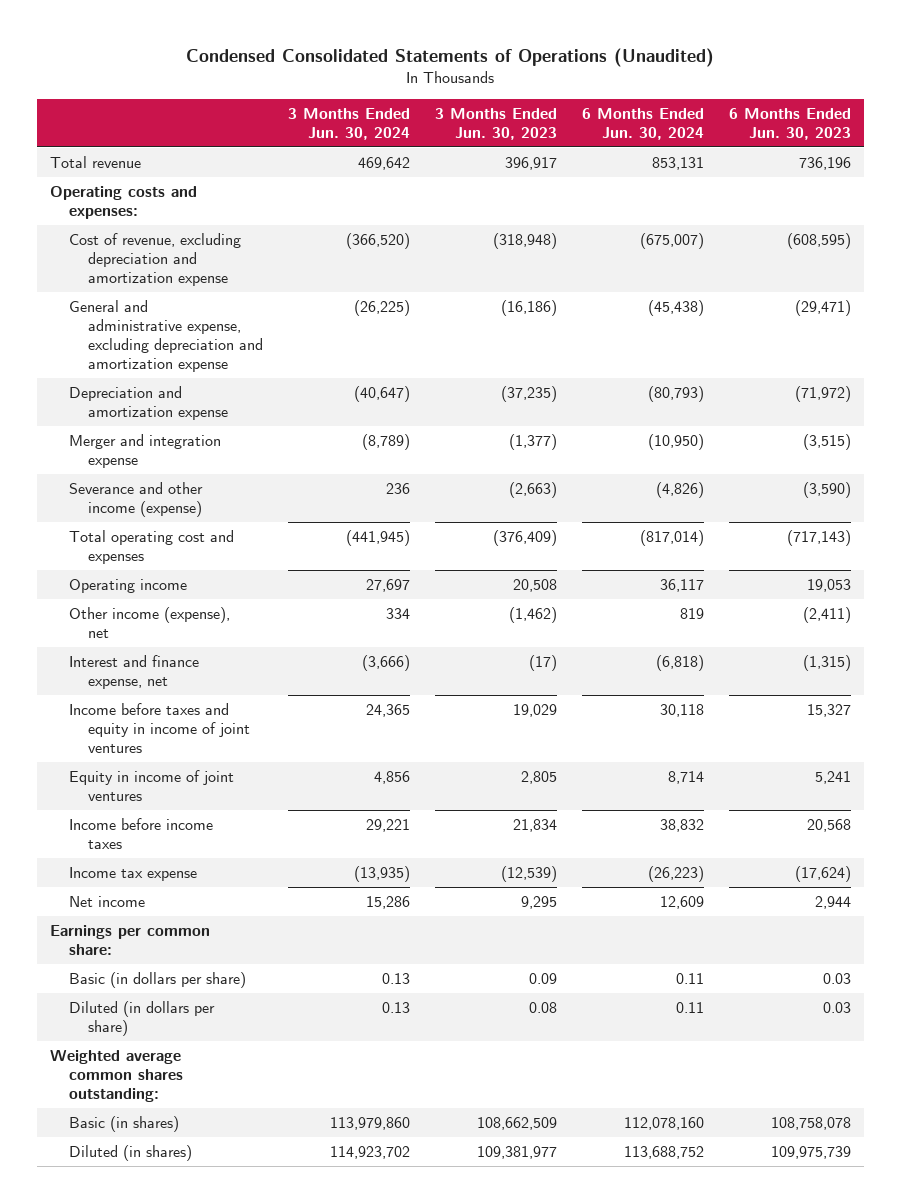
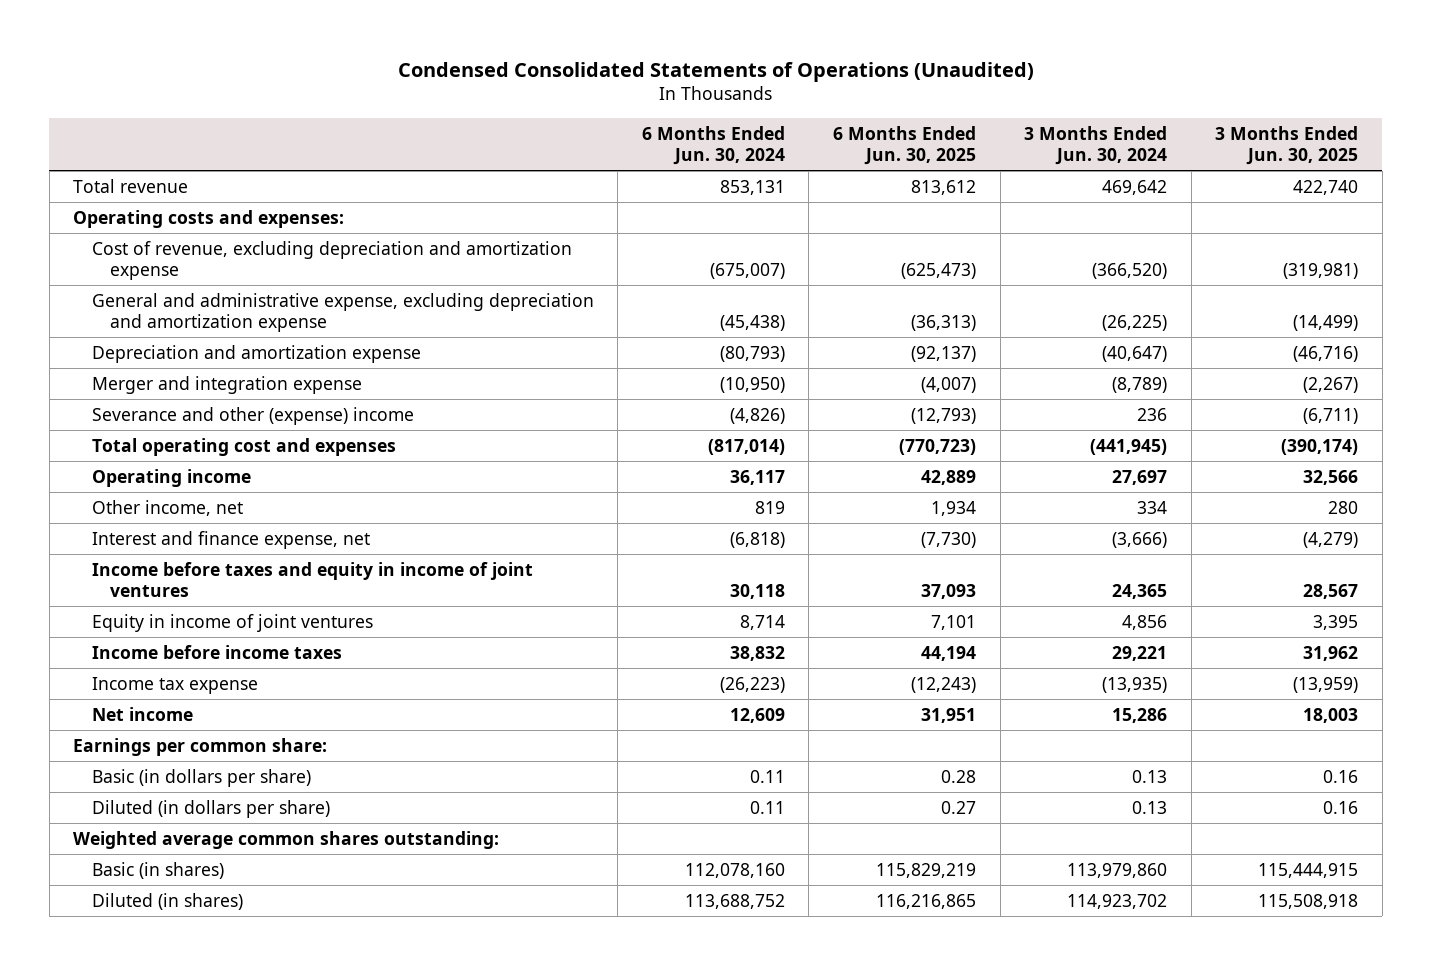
- | 3 Months Ended Jun. 30, 2024 | 3 Months Ended Jun. 30, 2023 | 6 Months Ended Jun. 30, 2024 | 6 Months Ended Jun. 30, 2023
+ | 6 Months Ended Jun. 30, 2024 | 6 Months Ended Jun. 30, 2025 | 3 Months Ended Jun. 30, 2024 | 3 Months Ended Jun. 30, 2025
- Severance and other income (expense) | 236 | (2,663) | (4,826) | (3,590)
+ Severance and other (expense) income | (4,826) | (12,793) | 236 | (6,711)
- Other income (expense), net | 334 | (1,462) | 819 | (2,411)
+ Other income, net | 819 | 1,934 | 334 | 280

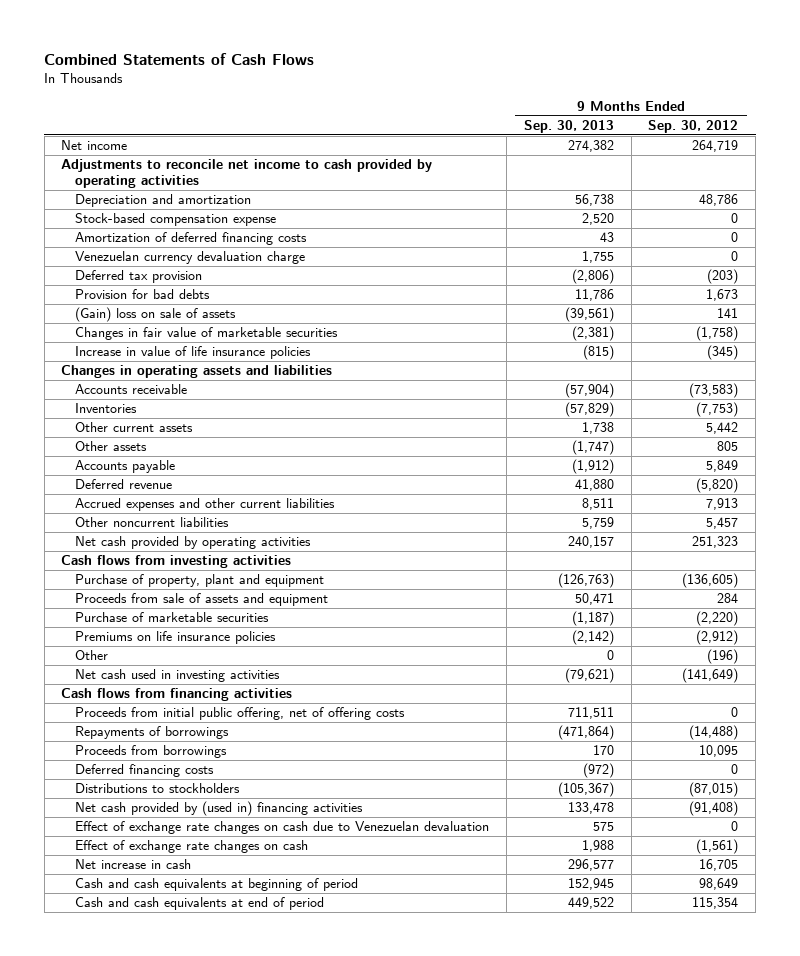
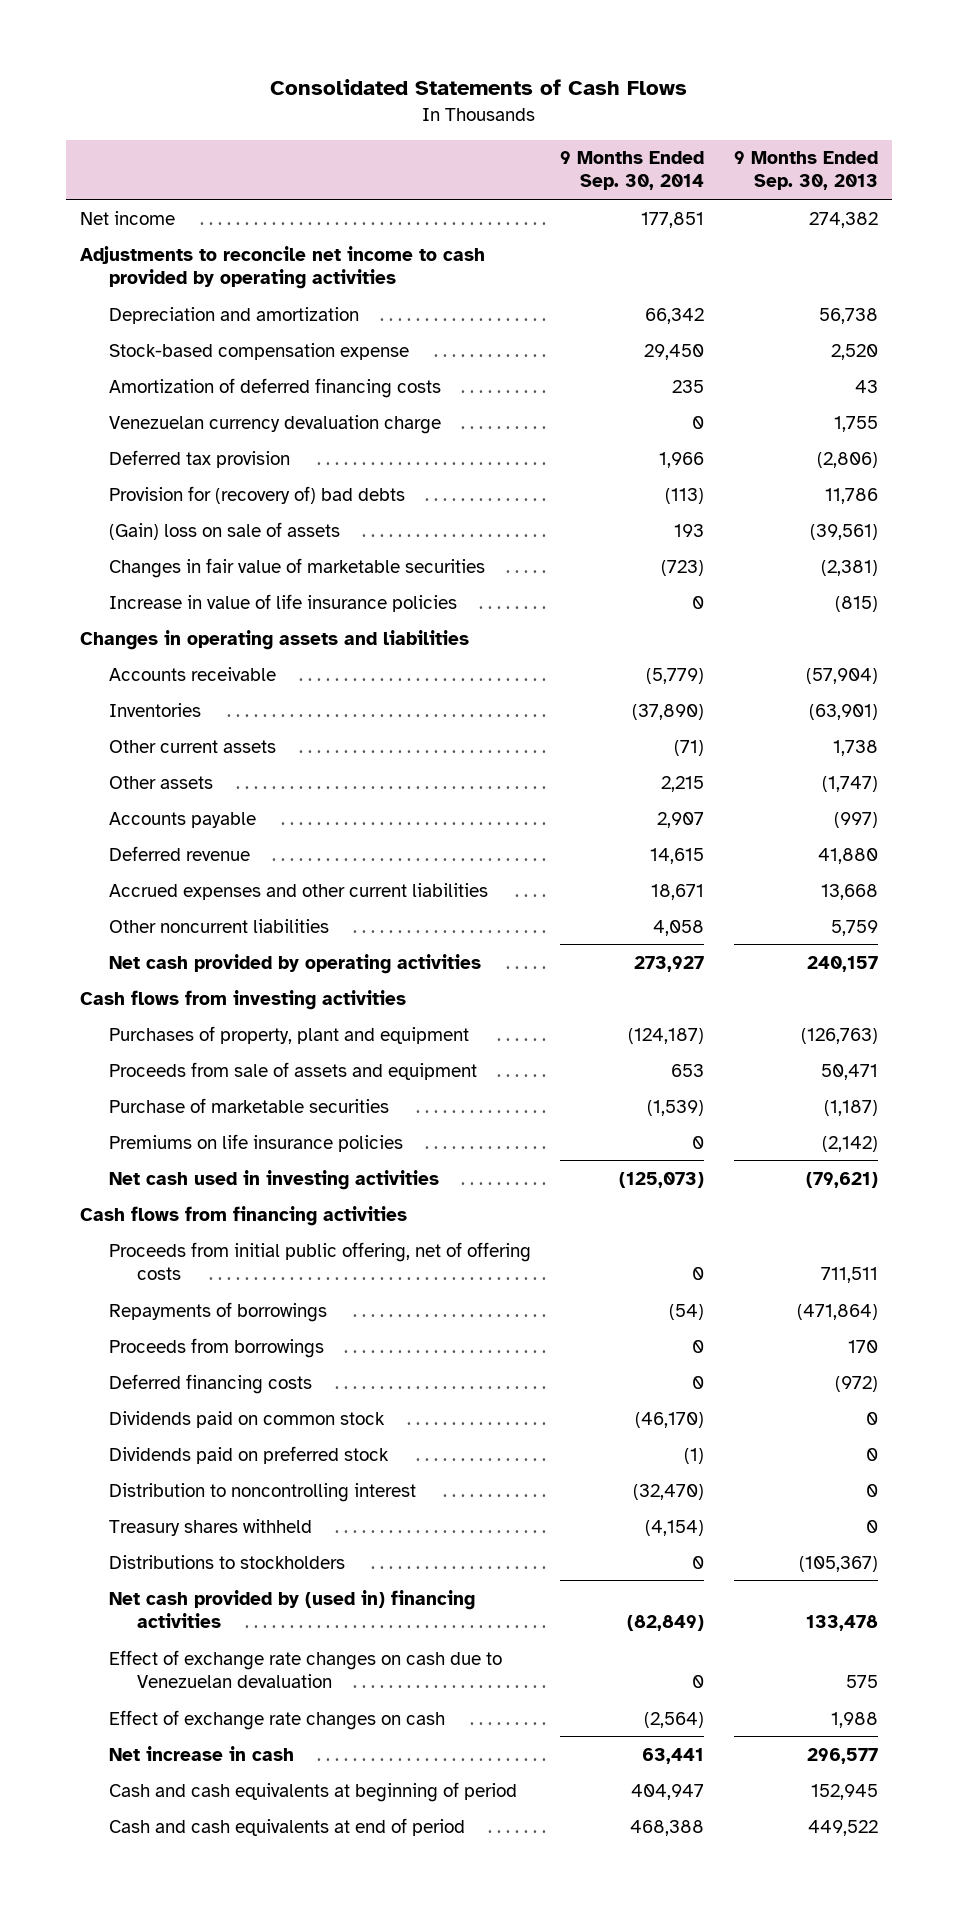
- Combined Statements of Cash Flows
+ Consolidated Statements of Cash Flows
- | 9 Months Ended Sep. 30, 2013 | 9 Months Ended Sep. 30, 2012
+ | 9 Months Ended Sep. 30, 2014 | 9 Months Ended Sep. 30, 2013
- Provision for bad debts | 11,786 | 1,673
+ Provision for (recovery of) bad debts | (113) | 11,786
- Inventories | (57,829) | (7,753)
+ Inventories | (37,890) | (63,901)
- Accounts payable | (1,912) | 5,849
+ Accounts payable | 2,907 | (997)
- Accrued expenses and other current liabilities | 8,511 | 7,913
+ Accrued expenses and other current liabilities | 18,671 | 13,668
- Purchase of property, plant and equipment | (126,763) | (136,605)
+ Purchases of property, plant and equipment | (124,187) | (126,763)
- Other | 0 | (196)
+ Dividends paid on common stock | (46,170) | 0
+ Dividends paid on preferred stock | (1) | 0
+ Distribution to noncontrolling interest | (32,470) | 0
+ Treasury shares withheld | (4,154) | 0

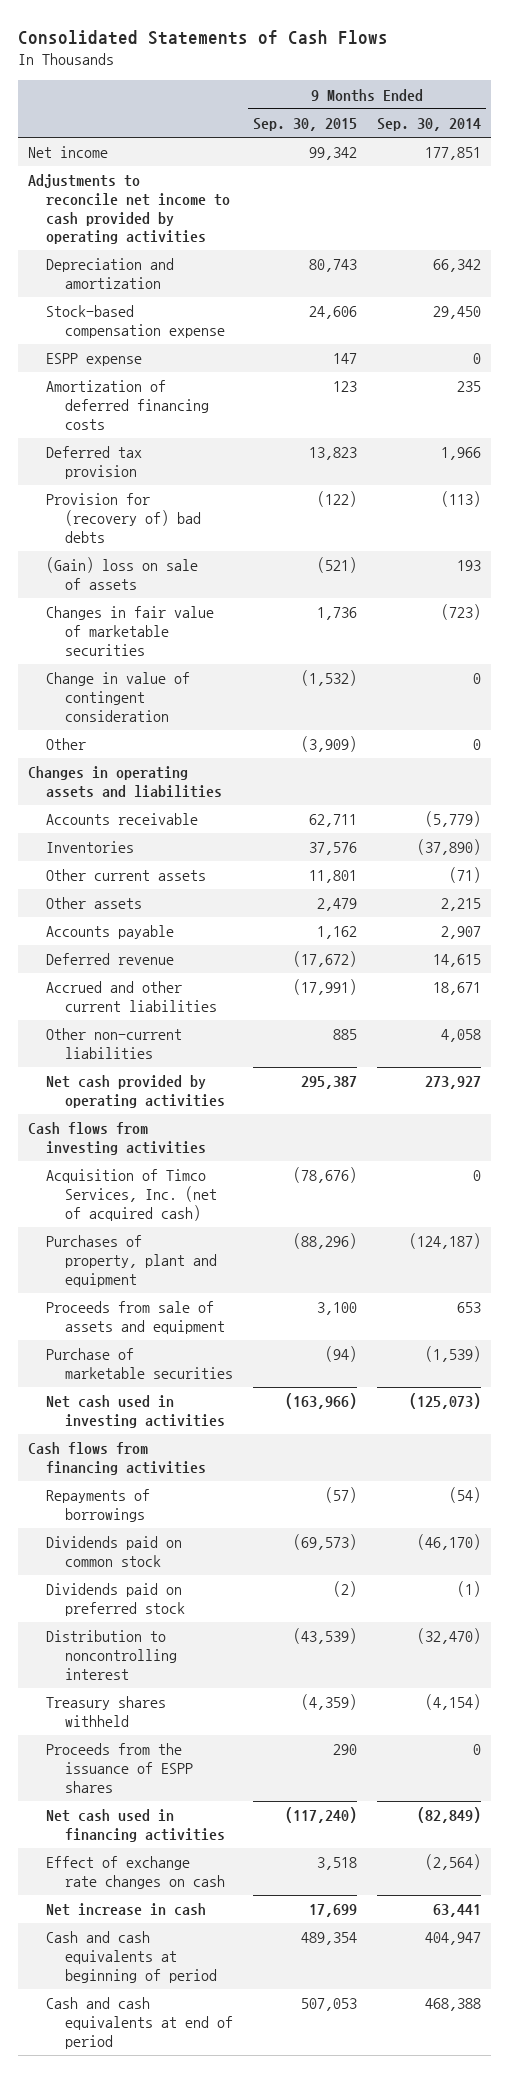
- | 9 Months Ended Sep. 30, 2014 | 9 Months Ended Sep. 30, 2013
+ | 9 Months Ended Sep. 30, 2015 | 9 Months Ended Sep. 30, 2014
+ ESPP expense | 147 | 0
- Venezuelan currency devaluation charge | 0 | 1,755
- Increase in value of life insurance policies | 0 | (815)
+ Change in value of contingent consideration | (1,532) | 0
+ Other | (3,909) | 0
- Accrued expenses and other current liabilities | 18,671 | 13,668
- Other noncurrent liabilities | 4,058 | 5,759
+ Accrued and other current liabilities | (17,991) | 18,671
+ Other non-current liabilities | 885 | 4,058
+ Acquisition of Timco Services, Inc. (net of acquired cash) | (78,676) | 0
- Premiums on life insurance policies | 0 | (2,142)
- Proceeds from initial public offering, net of offering costs | 0 | 711,511
- Proceeds from borrowings | 0 | 170
- Deferred financing costs | 0 | (972)
- Distributions to stockholders | 0 | (105,367)
- Net cash provided by (used in) financing activities | (82,849) | 133,478
- Effect of exchange rate changes on cash due to Venezuelan devaluation | 0 | 575
+ Proceeds from the issuance of ESPP shares | 290 | 0
+ Net cash used in financing activities | (117,240) | (82,849)

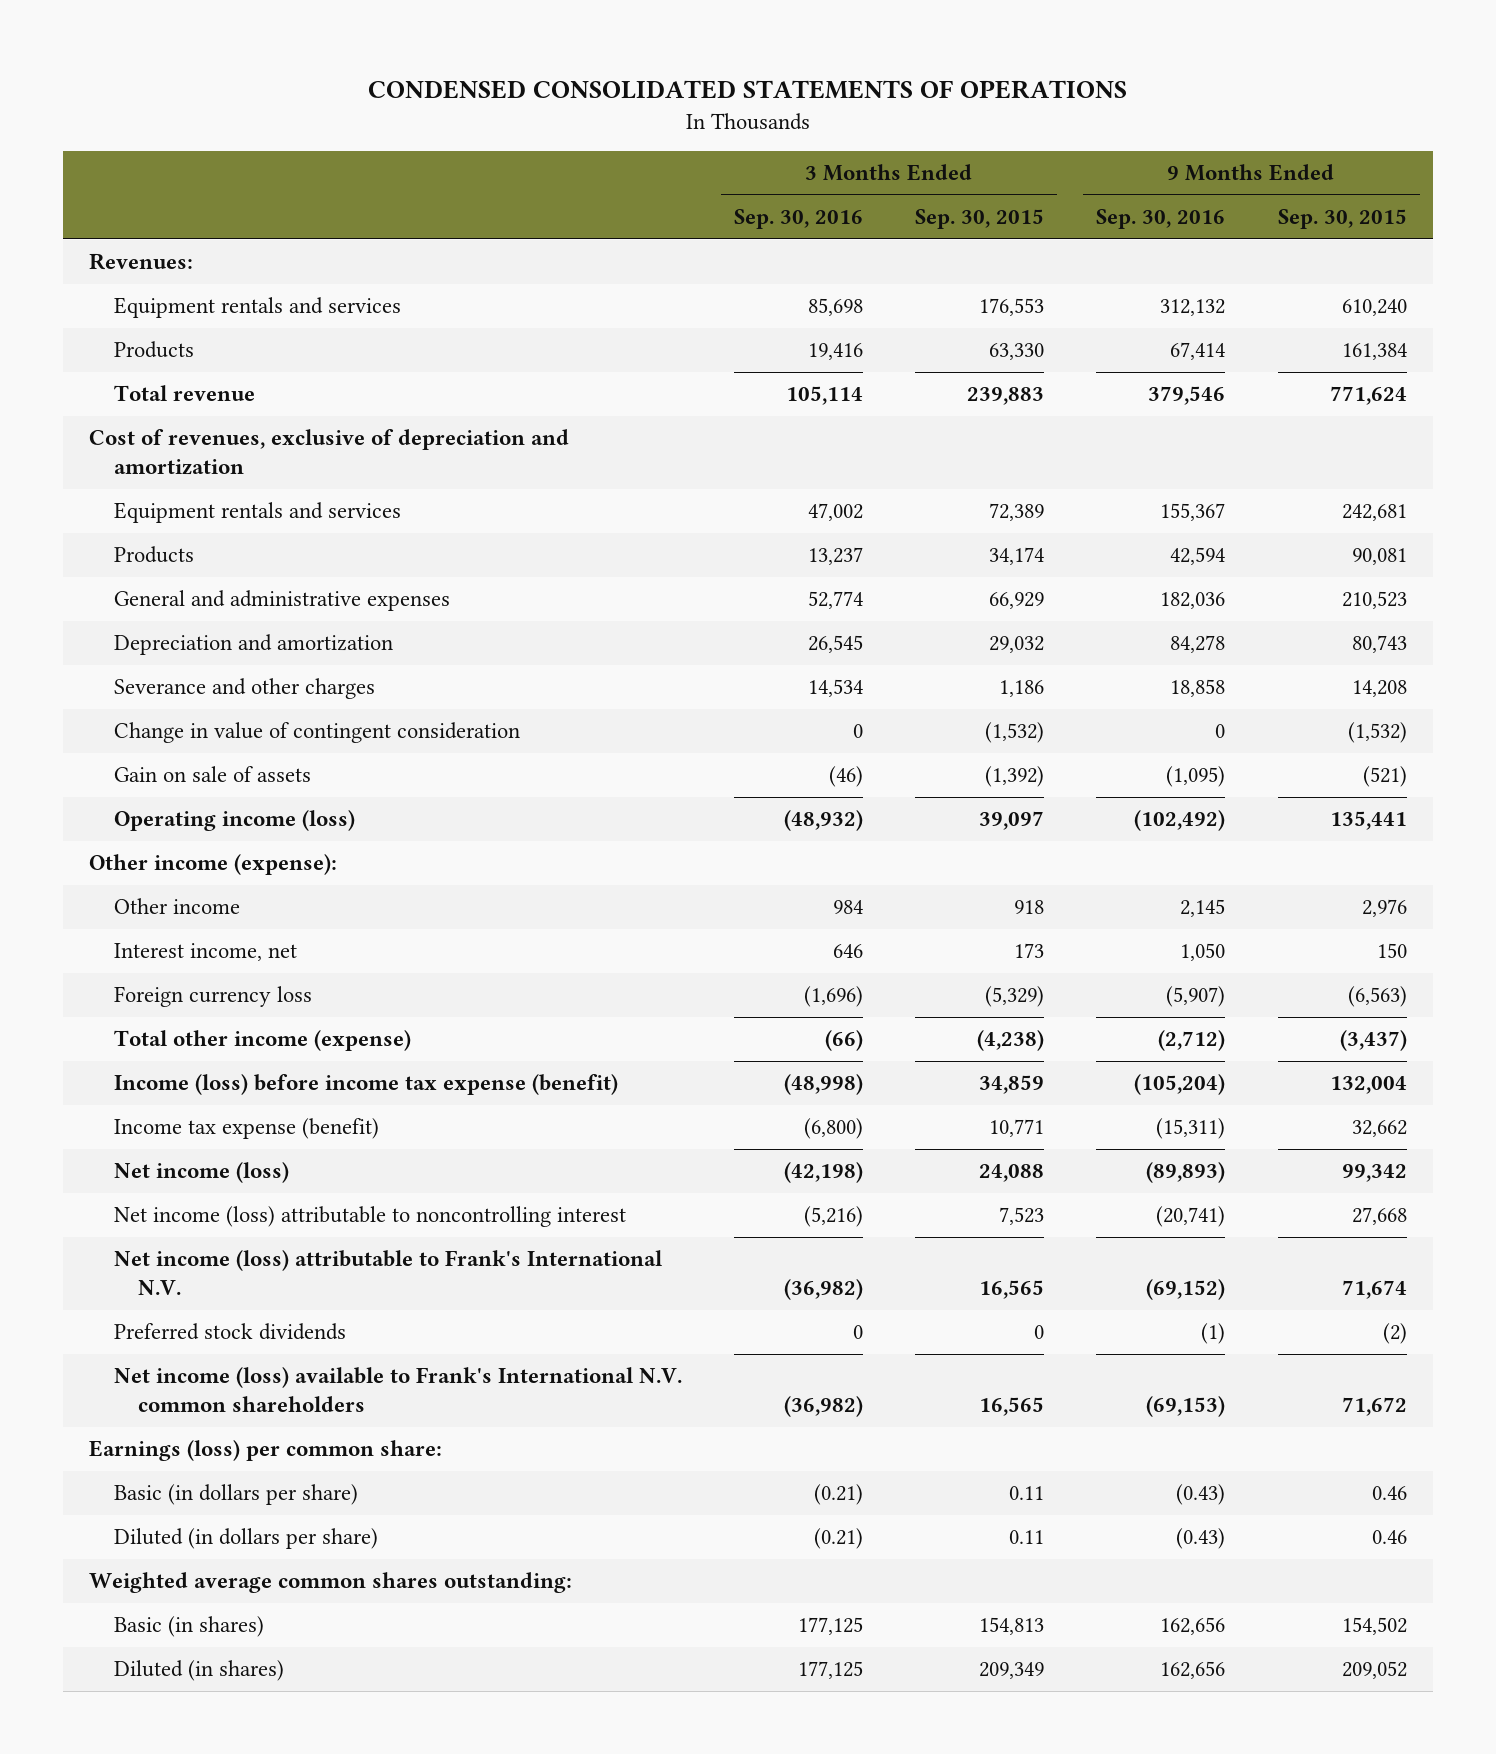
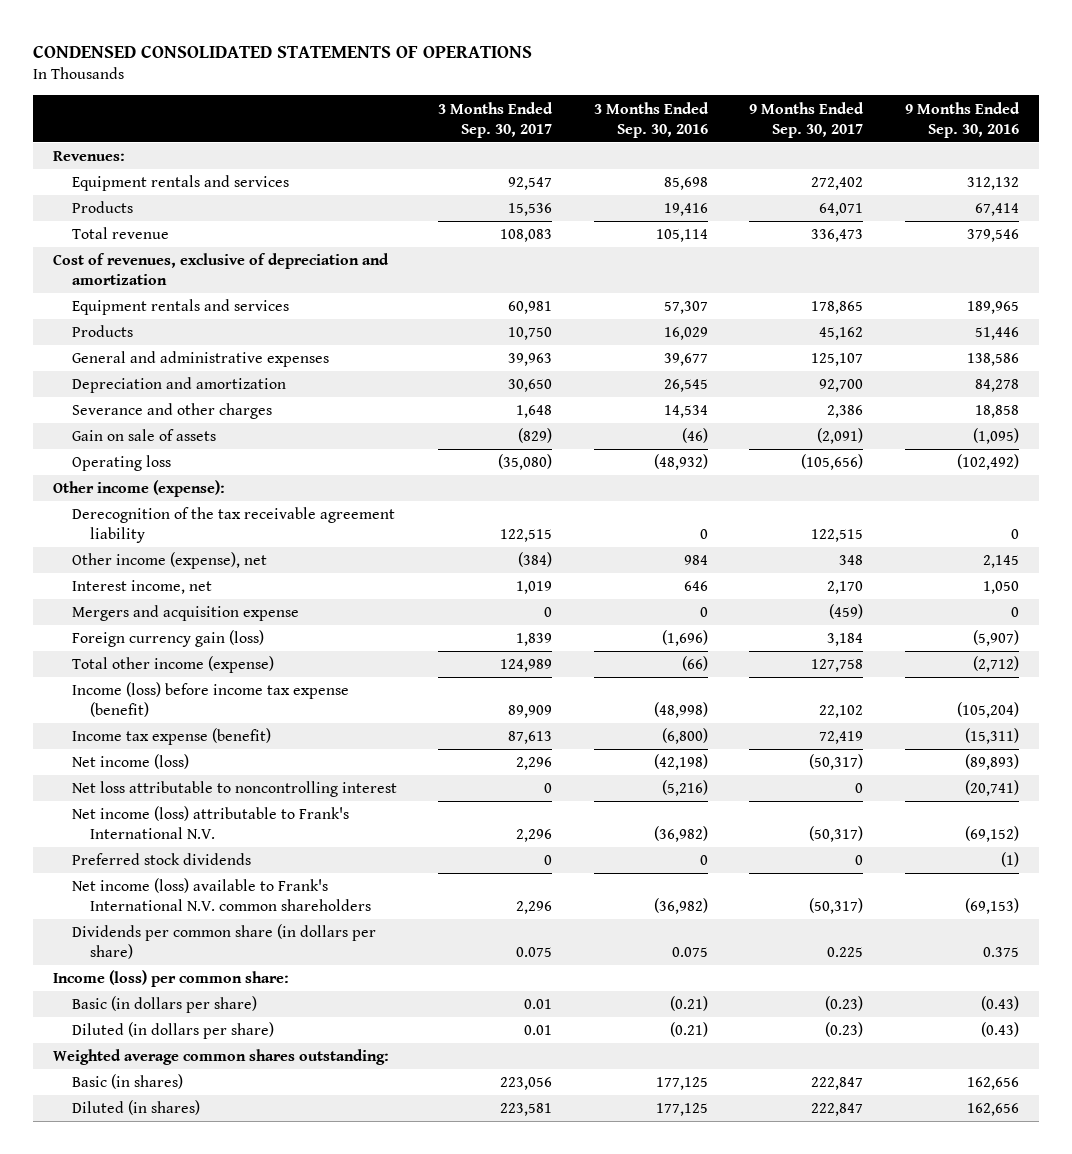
- | 3 Months Ended Sep. 30, 2016 | 3 Months Ended Sep. 30, 2015 | 9 Months Ended Sep. 30, 2016 | 9 Months Ended Sep. 30, 2015
+ | 3 Months Ended Sep. 30, 2017 | 3 Months Ended Sep. 30, 2016 | 9 Months Ended Sep. 30, 2017 | 9 Months Ended Sep. 30, 2016
- Equipment rentals and services | 47,002 | 72,389 | 155,367 | 242,681
- Products | 13,237 | 34,174 | 42,594 | 90,081
- General and administrative expenses | 52,774 | 66,929 | 182,036 | 210,523
+ Equipment rentals and services | 60,981 | 57,307 | 178,865 | 189,965
+ Products | 10,750 | 16,029 | 45,162 | 51,446
+ General and administrative expenses | 39,963 | 39,677 | 125,107 | 138,586
- Change in value of contingent consideration | 0 | (1,532) | 0 | (1,532)
- Operating income (loss) | (48,932) | 39,097 | (102,492) | 135,441
+ Operating loss | (35,080) | (48,932) | (105,656) | (102,492)
- Other income | 984 | 918 | 2,145 | 2,976
+ Derecognition of the tax receivable agreement liability | 122,515 | 0 | 122,515 | 0
+ Other income (expense), net | (384) | 984 | 348 | 2,145
- Foreign currency loss | (1,696) | (5,329) | (5,907) | (6,563)
+ Mergers and acquisition expense | 0 | 0 | (459) | 0
+ Foreign currency gain (loss) | 1,839 | (1,696) | 3,184 | (5,907)
- Net income (loss) attributable to noncontrolling interest | (5,216) | 7,523 | (20,741) | 27,668
+ Net loss attributable to noncontrolling interest | 0 | (5,216) | 0 | (20,741)
- Earnings (loss) per common share:
+ Dividends per common share (in dollars per share) | 0.075 | 0.075 | 0.225 | 0.375
+ Income (loss) per common share:

